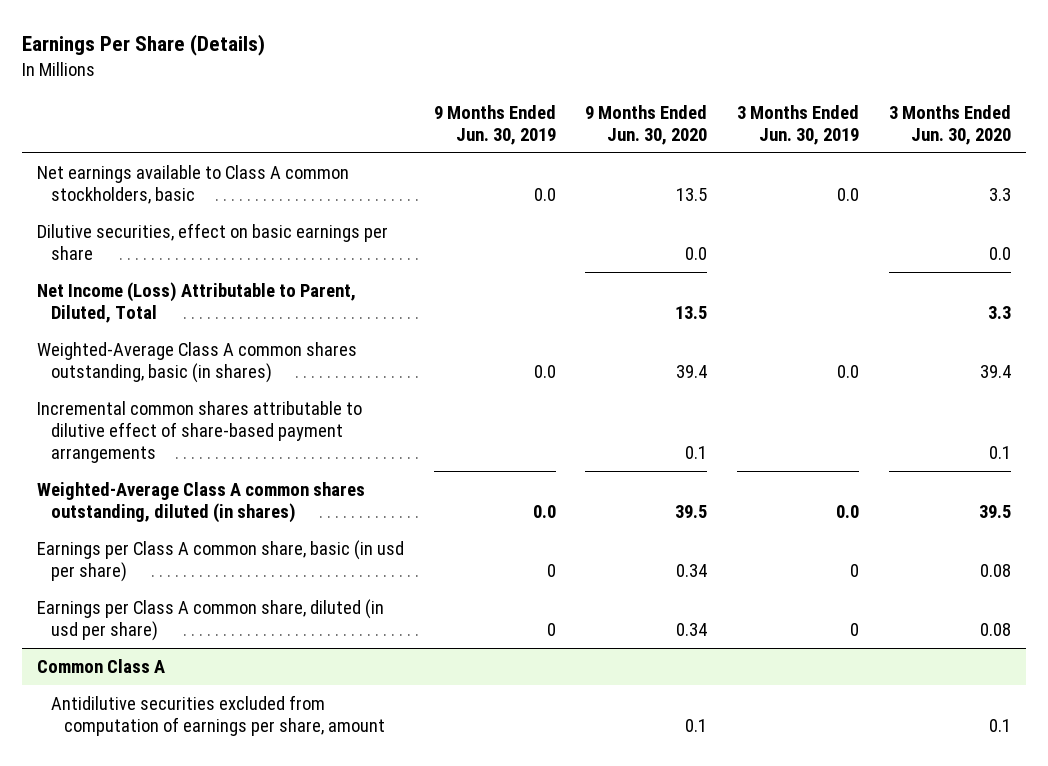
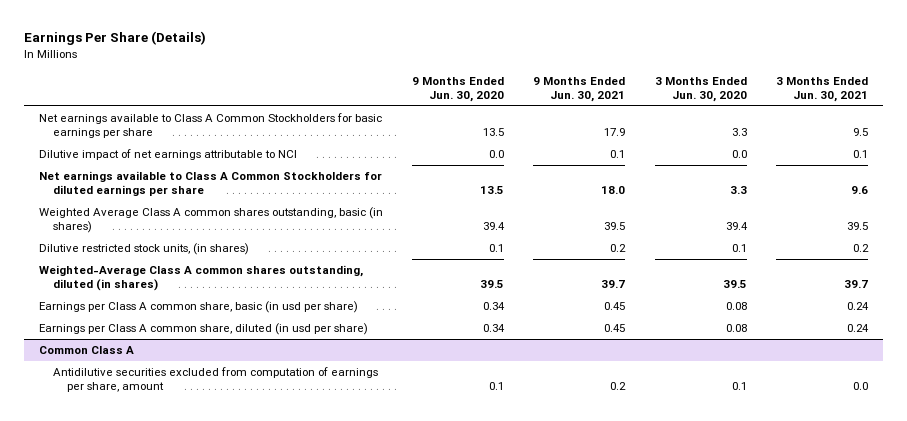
- | 9 Months Ended Jun. 30, 2019 | 9 Months Ended Jun. 30, 2020 | 3 Months Ended Jun. 30, 2019 | 3 Months Ended Jun. 30, 2020
+ | 9 Months Ended Jun. 30, 2020 | 9 Months Ended Jun. 30, 2021 | 3 Months Ended Jun. 30, 2020 | 3 Months Ended Jun. 30, 2021
- Net earnings available to Class A common stockholders, basic | 0.0 | 13.5 | 0.0 | 3.3
- Dilutive securities, effect on basic earnings per share | | 0.0 | | 0.0
- Net Income (Loss) Attributable to Parent, Diluted, Total | | 13.5 | | 3.3
- Weighted-Average Class A common shares outstanding, basic (in shares) | 0.0 | 39.4 | 0.0 | 39.4
- Incremental common shares attributable to dilutive effect of share-based payment arrangements | | 0.1 | | 0.1
+ Net earnings available to Class A Common Stockholders for basic earnings per share | 13.5 | 17.9 | 3.3 | 9.5
+ Dilutive impact of net earnings attributable to NCI | 0.0 | 0.1 | 0.0 | 0.1
+ Net earnings available to Class A Common Stockholders for diluted earnings per share | 13.5 | 18.0 | 3.3 | 9.6
+ Weighted Average Class A common shares outstanding, basic (in shares) | 39.4 | 39.5 | 39.4 | 39.5
+ Dilutive restricted stock units, (in shares) | 0.1 | 0.2 | 0.1 | 0.2

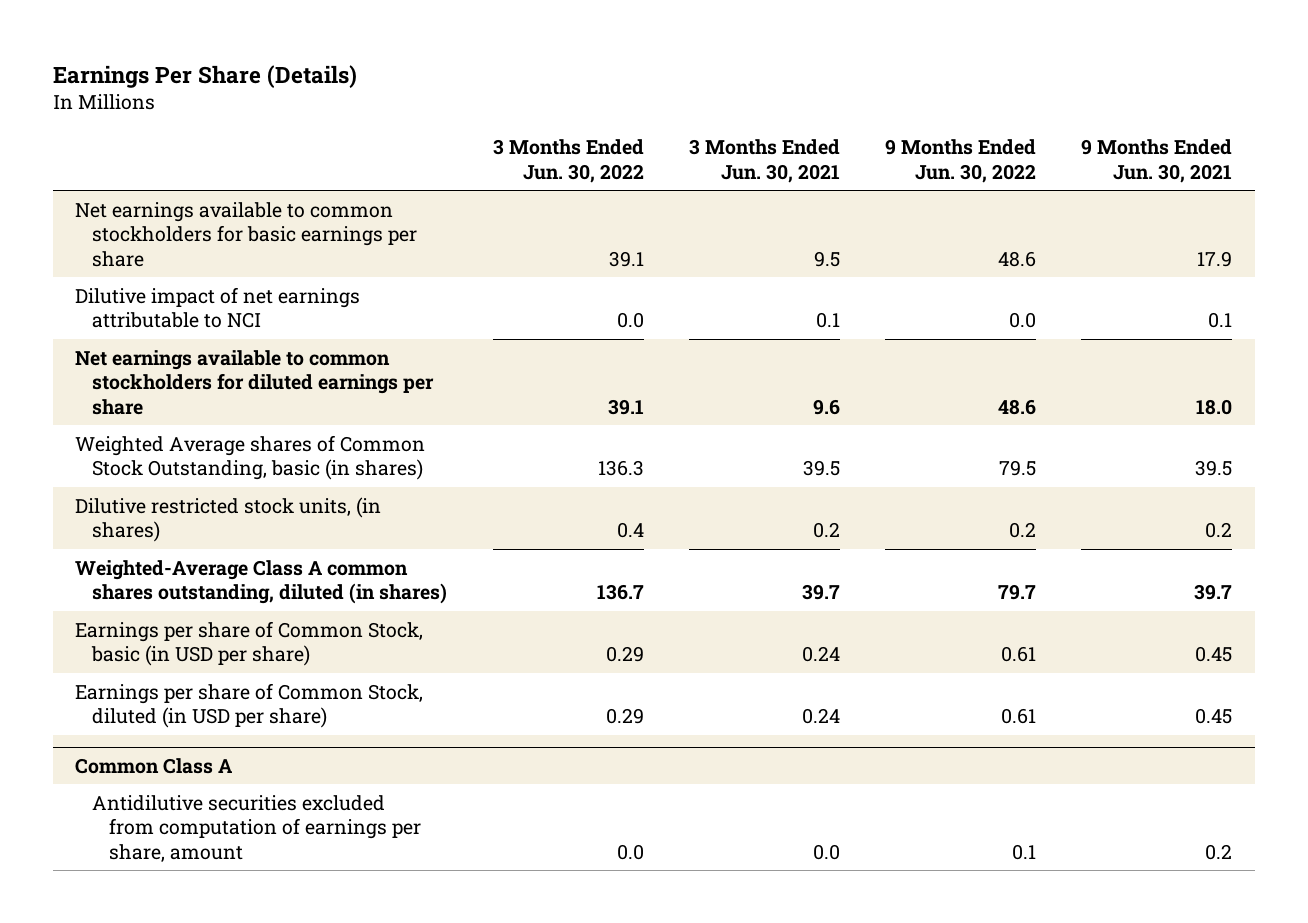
- | 9 Months Ended Jun. 30, 2020 | 9 Months Ended Jun. 30, 2021 | 3 Months Ended Jun. 30, 2020 | 3 Months Ended Jun. 30, 2021
+ | 3 Months Ended Jun. 30, 2022 | 3 Months Ended Jun. 30, 2021 | 9 Months Ended Jun. 30, 2022 | 9 Months Ended Jun. 30, 2021
- Net earnings available to Class A Common Stockholders for basic earnings per share | 13.5 | 17.9 | 3.3 | 9.5
+ Net earnings available to common stockholders for basic earnings per share | 39.1 | 9.5 | 48.6 | 17.9
- Net earnings available to Class A Common Stockholders for diluted earnings per share | 13.5 | 18.0 | 3.3 | 9.6
- Weighted Average Class A common shares outstanding, basic (in shares) | 39.4 | 39.5 | 39.4 | 39.5
+ Net earnings available to common stockholders for diluted earnings per share | 39.1 | 9.6 | 48.6 | 18.0
+ Weighted Average shares of Common Stock Outstanding, basic (in shares) | 136.3 | 39.5 | 79.5 | 39.5
- Earnings per Class A common share, basic (in usd per share) | 0.34 | 0.45 | 0.08 | 0.24
- Earnings per Class A common share, diluted (in usd per share) | 0.34 | 0.45 | 0.08 | 0.24
+ Earnings per share of Common Stock, basic (in USD per share) | 0.29 | 0.24 | 0.61 | 0.45
+ Earnings per share of Common Stock, diluted (in USD per share) | 0.29 | 0.24 | 0.61 | 0.45

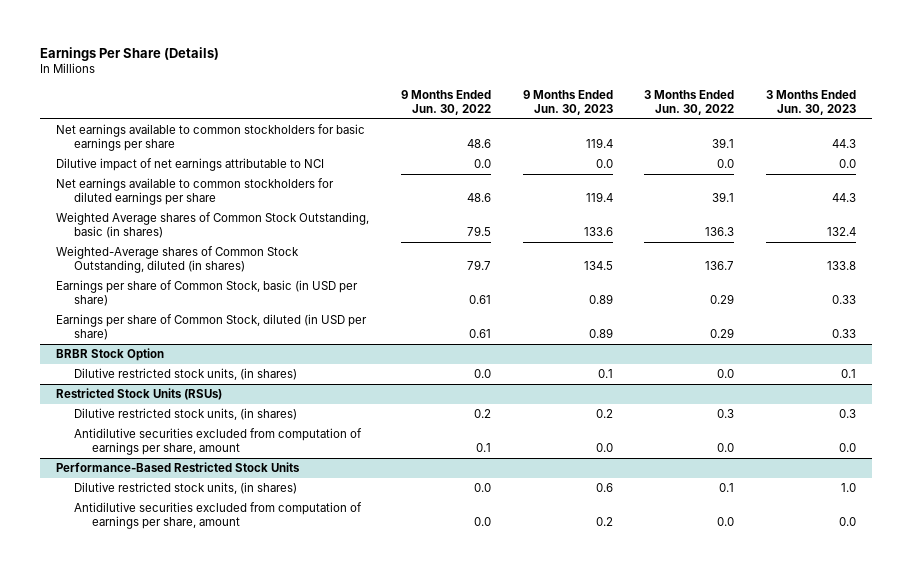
- | 3 Months Ended Jun. 30, 2022 | 3 Months Ended Jun. 30, 2021 | 9 Months Ended Jun. 30, 2022 | 9 Months Ended Jun. 30, 2021
+ | 9 Months Ended Jun. 30, 2022 | 9 Months Ended Jun. 30, 2023 | 3 Months Ended Jun. 30, 2022 | 3 Months Ended Jun. 30, 2023
- Dilutive restricted stock units, (in shares) | 0.4 | 0.2 | 0.2 | 0.2
- Weighted-Average Class A common shares outstanding, diluted (in shares) | 136.7 | 39.7 | 79.7 | 39.7
+ Weighted-Average shares of Common Stock Outstanding, diluted (in shares) | 79.7 | 134.5 | 136.7 | 133.8
- Common Class A
+ BRBR Stock Option
+ Dilutive restricted stock units, (in shares) | 0.0 | 0.1 | 0.0 | 0.1
+ Restricted Stock Units (RSUs)
+ Dilutive restricted stock units, (in shares) | 0.2 | 0.2 | 0.3 | 0.3
+ Performance-Based Restricted Stock Units
+ Dilutive restricted stock units, (in shares) | 0.0 | 0.6 | 0.1 | 1.0
+ Antidilutive securities excluded from computation of earnings per share, amount | 0.0 | 0.2 | 0.0 | 0.0

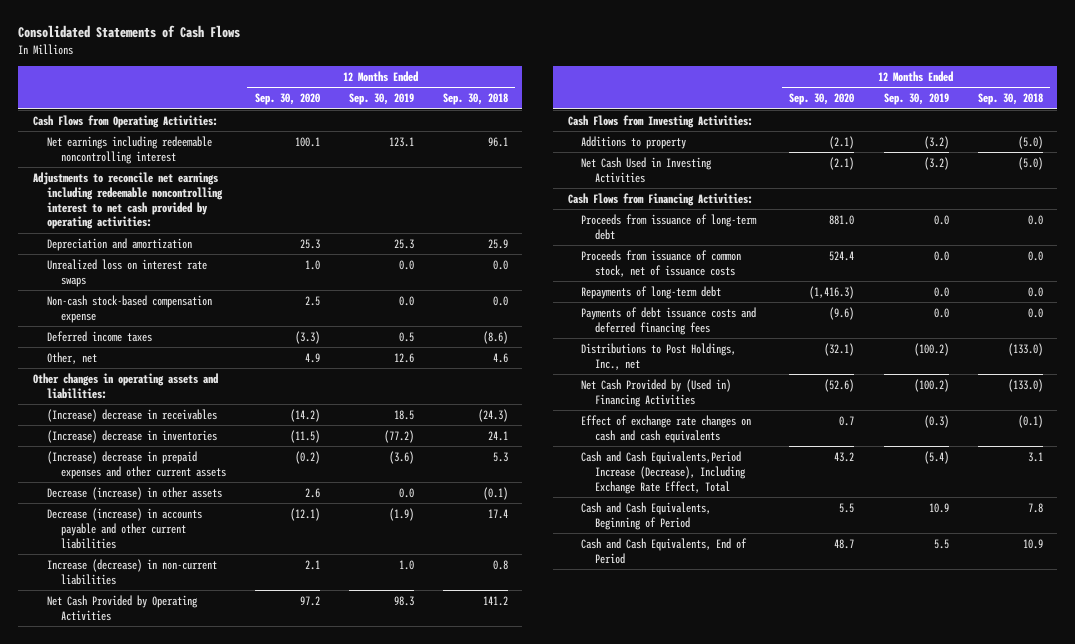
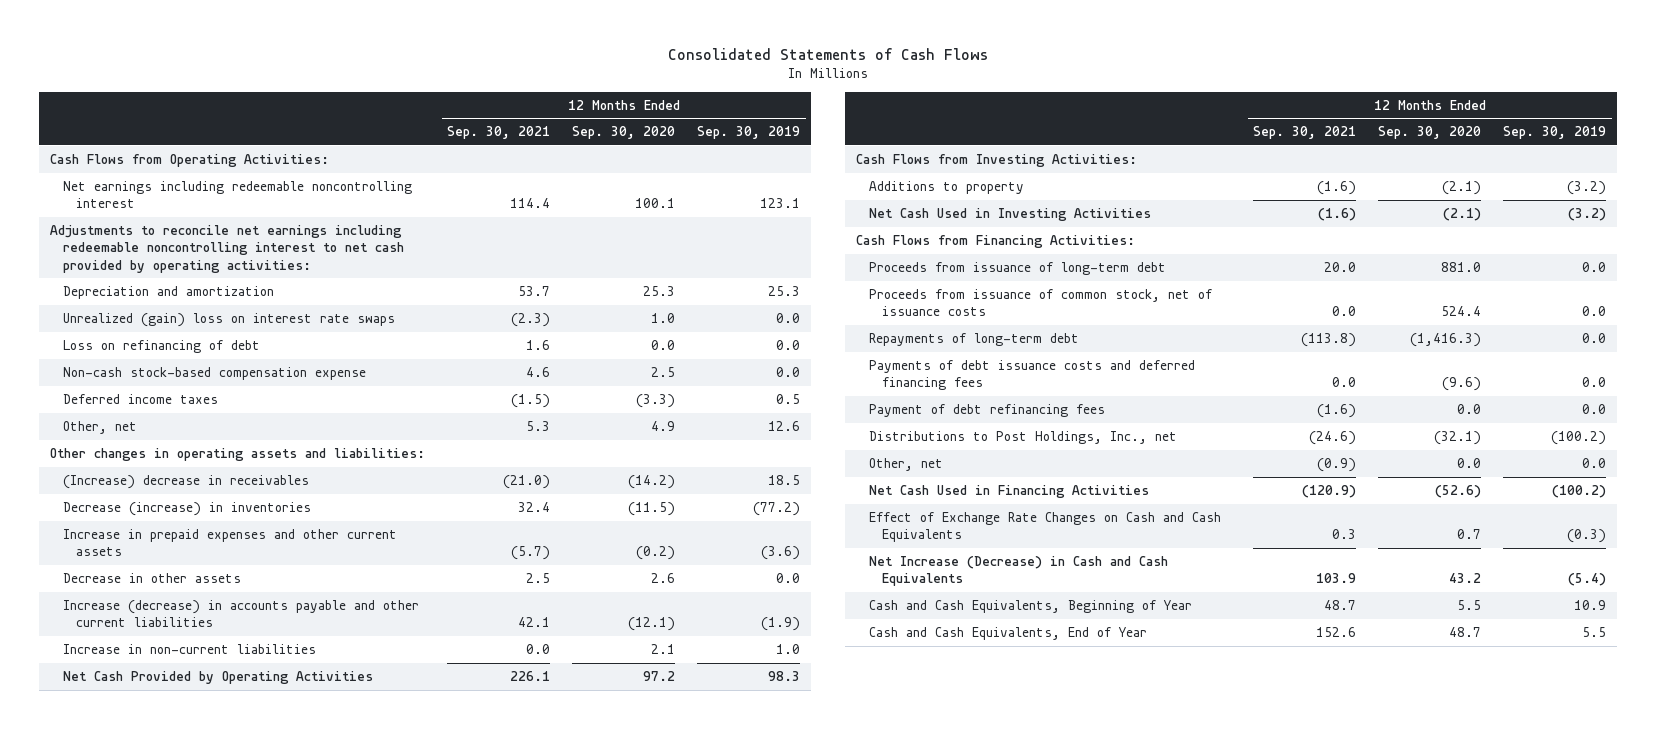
- | 12 Months Ended Sep. 30, 2020 | 12 Months Ended Sep. 30, 2019 | 12 Months Ended Sep. 30, 2018
+ | 12 Months Ended Sep. 30, 2021 | 12 Months Ended Sep. 30, 2020 | 12 Months Ended Sep. 30, 2019
- Unrealized loss on interest rate swaps | 1.0 | 0.0 | 0.0
+ Unrealized (gain) loss on interest rate swaps | (2.3) | 1.0 | 0.0
+ Loss on refinancing of debt | 1.6 | 0.0 | 0.0
- (Increase) decrease in inventories | (11.5) | (77.2) | 24.1
- (Increase) decrease in prepaid expenses and other current assets | (0.2) | (3.6) | 5.3
- Decrease (increase) in other assets | 2.6 | 0.0 | (0.1)
- Decrease (increase) in accounts payable and other current liabilities | (12.1) | (1.9) | 17.4
- Increase (decrease) in non-current liabilities | 2.1 | 1.0 | 0.8
+ Decrease (increase) in inventories | 32.4 | (11.5) | (77.2)
+ Increase in prepaid expenses and other current assets | (5.7) | (0.2) | (3.6)
+ Decrease in other assets | 2.5 | 2.6 | 0.0
+ Increase (decrease) in accounts payable and other current liabilities | 42.1 | (12.1) | (1.9)
+ Increase in non-current liabilities | 0.0 | 2.1 | 1.0
+ Payment of debt refinancing fees | (1.6) | 0.0 | 0.0
- Net Cash Provided by (Used in) Financing Activities | (52.6) | (100.2) | (133.0)
- Effect of exchange rate changes on cash and cash equivalents | 0.7 | (0.3) | (0.1)
- Cash and Cash Equivalents,Period Increase (Decrease), Including Exchange Rate Effect, Total | 43.2 | (5.4) | 3.1
- Cash and Cash Equivalents, Beginning of Period | 5.5 | 10.9 | 7.8
- Cash and Cash Equivalents, End of Period | 48.7 | 5.5 | 10.9
+ Other, net | (0.9) | 0.0 | 0.0
+ Net Cash Used in Financing Activities | (120.9) | (52.6) | (100.2)
+ Effect of Exchange Rate Changes on Cash and Cash Equivalents | 0.3 | 0.7 | (0.3)
+ Net Increase (Decrease) in Cash and Cash Equivalents | 103.9 | 43.2 | (5.4)
+ Cash and Cash Equivalents, Beginning of Year | 48.7 | 5.5 | 10.9
+ Cash and Cash Equivalents, End of Year | 152.6 | 48.7 | 5.5

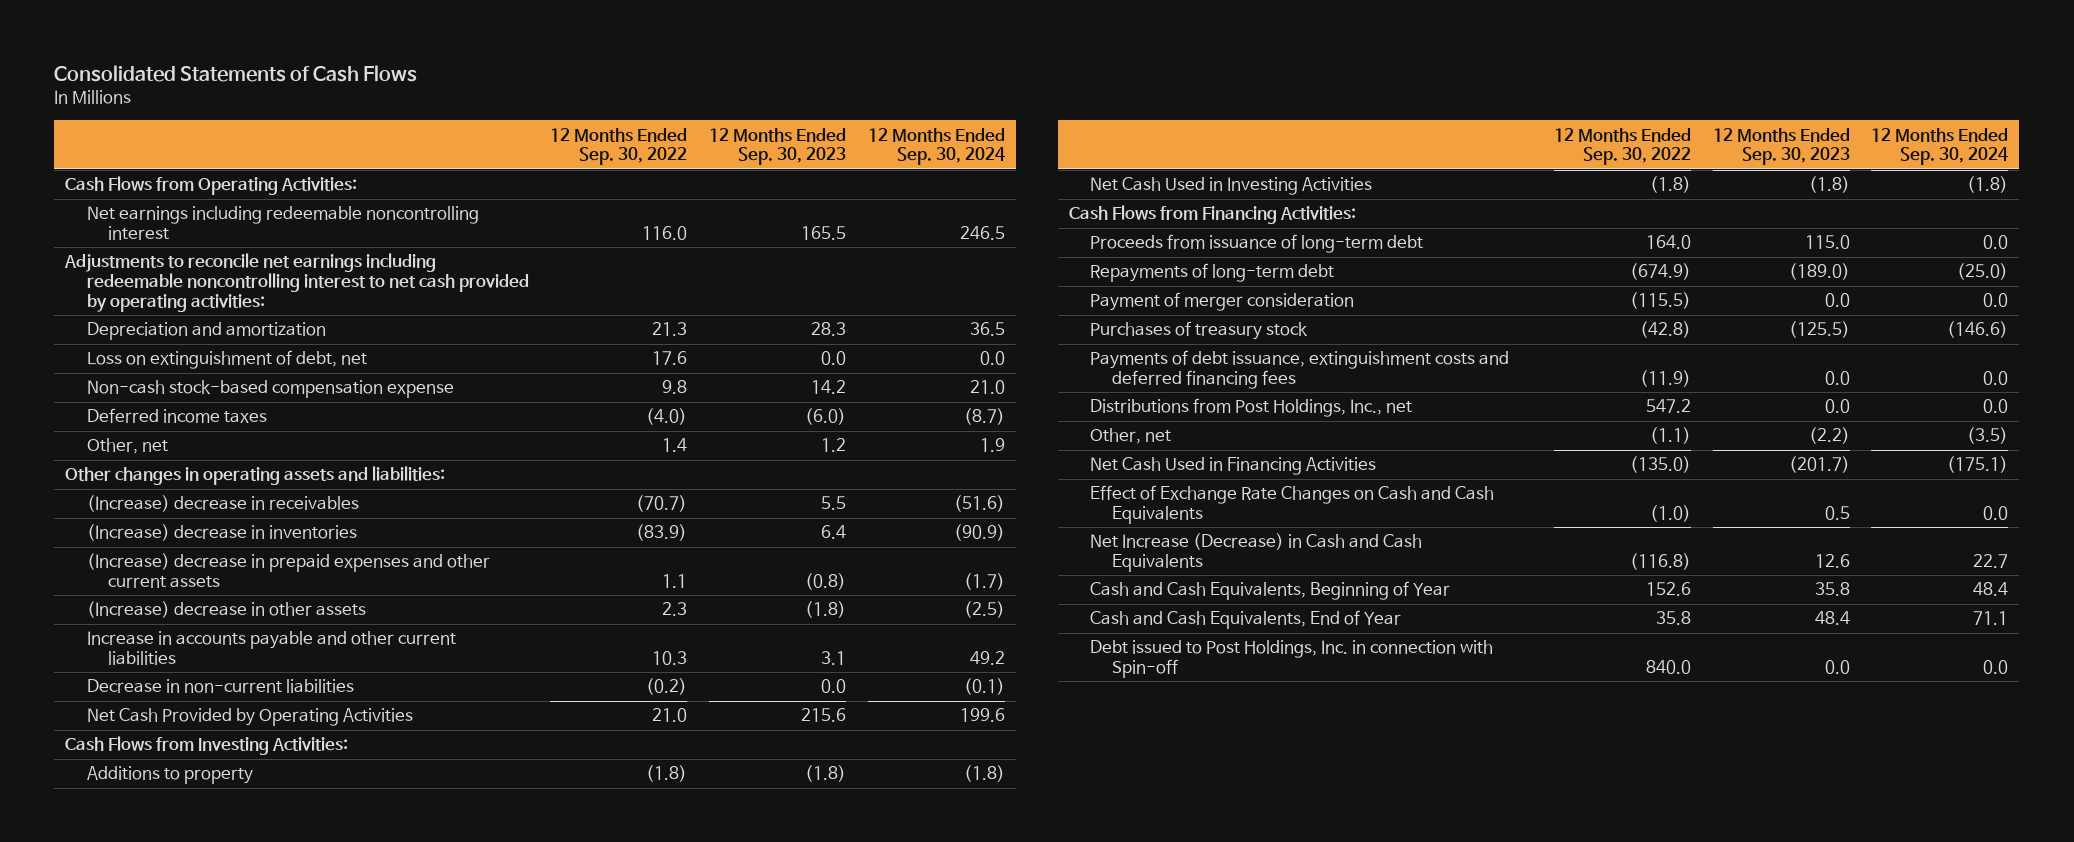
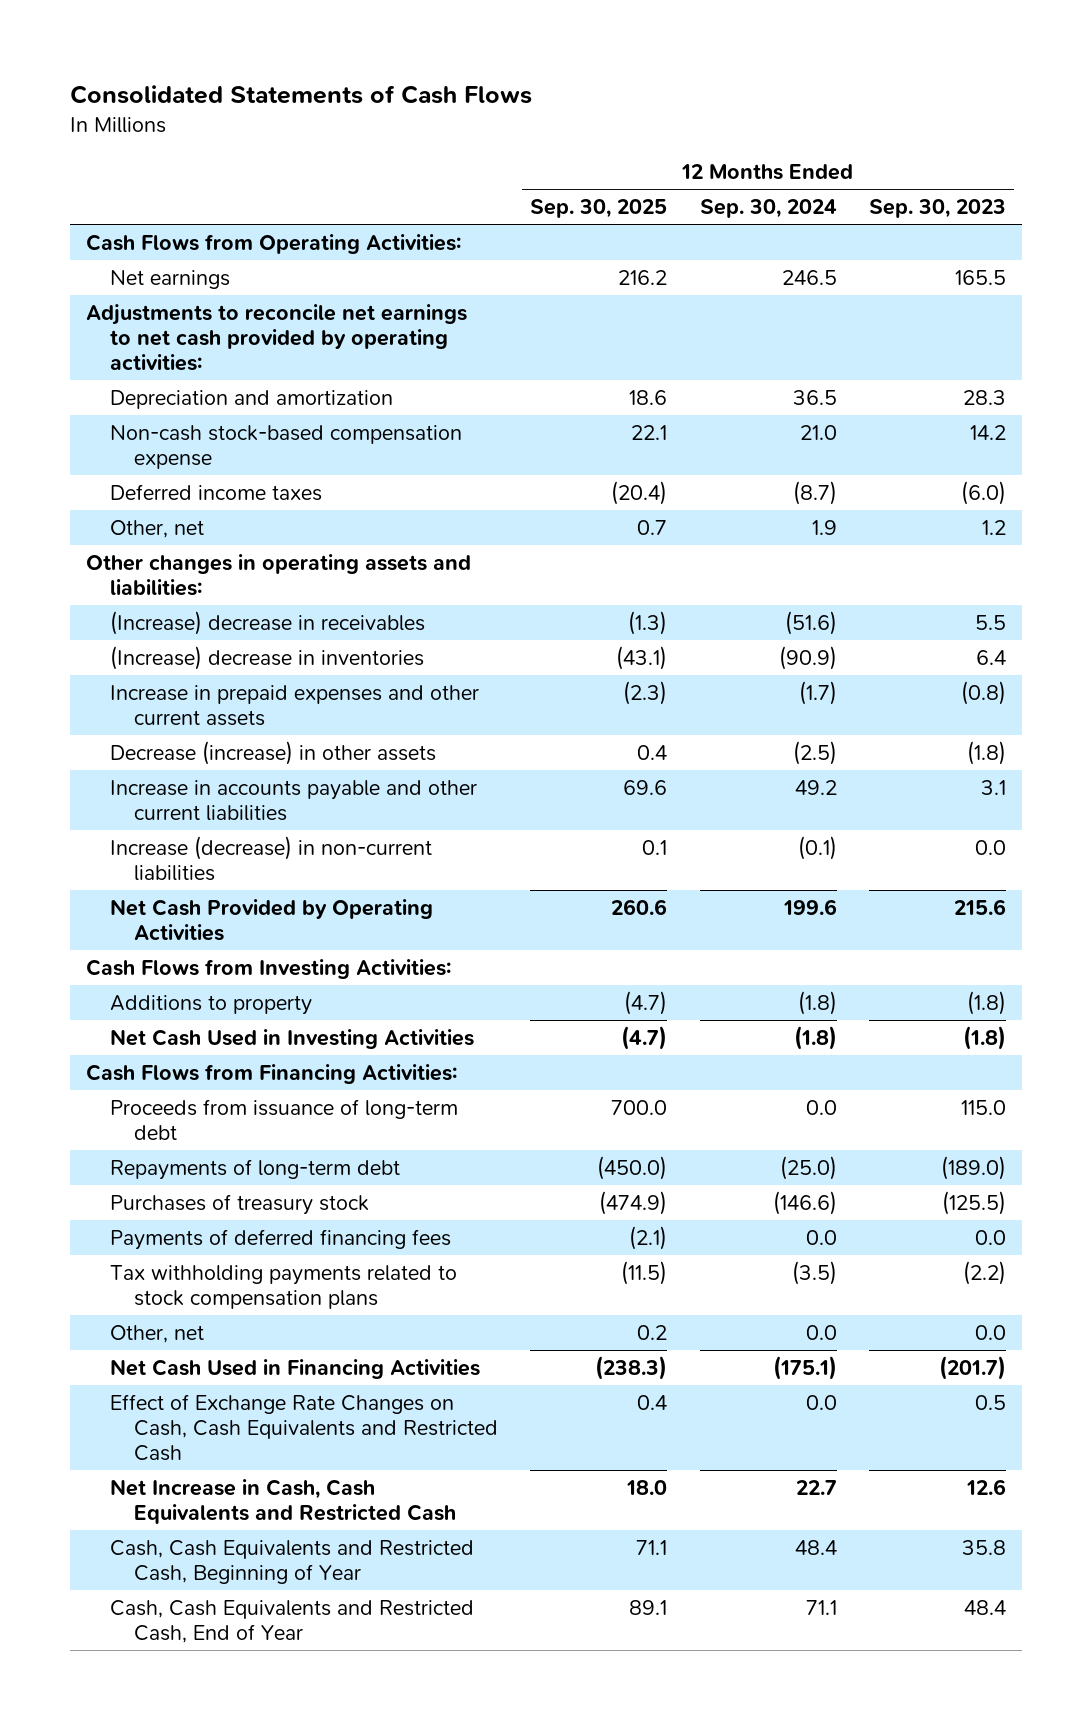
- | 12 Months Ended Sep. 30, 2022 | 12 Months Ended Sep. 30, 2023 | 12 Months Ended Sep. 30, 2024
+ | 12 Months Ended Sep. 30, 2025 | 12 Months Ended Sep. 30, 2024 | 12 Months Ended Sep. 30, 2023
- Net earnings including redeemable noncontrolling interest | 116.0 | 165.5 | 246.5
- Adjustments to reconcile net earnings including redeemable noncontrolling interest to net cash provided by operating activities:
+ Net earnings | 216.2 | 246.5 | 165.5
+ Adjustments to reconcile net earnings to net cash provided by operating activities:
- Loss on extinguishment of debt, net | 17.6 | 0.0 | 0.0
- (Increase) decrease in prepaid expenses and other current assets | 1.1 | (0.8) | (1.7)
- (Increase) decrease in other assets | 2.3 | (1.8) | (2.5)
+ Increase in prepaid expenses and other current assets | (2.3) | (1.7) | (0.8)
+ Decrease (increase) in other assets | 0.4 | (2.5) | (1.8)
- Decrease in non-current liabilities | (0.2) | 0.0 | (0.1)
+ Increase (decrease) in non-current liabilities | 0.1 | (0.1) | 0.0
- Payment of merger consideration | (115.5) | 0.0 | 0.0
- Payments of debt issuance, extinguishment costs and deferred financing fees | (11.9) | 0.0 | 0.0
- Distributions from Post Holdings, Inc., net | 547.2 | 0.0 | 0.0
- Other, net | (1.1) | (2.2) | (3.5)
+ Payments of deferred financing fees | (2.1) | 0.0 | 0.0
+ Tax withholding payments related to stock compensation plans | (11.5) | (3.5) | (2.2)
+ Other, net | 0.2 | 0.0 | 0.0
- Effect of Exchange Rate Changes on Cash and Cash Equivalents | (1.0) | 0.5 | 0.0
- Net Increase (Decrease) in Cash and Cash Equivalents | (116.8) | 12.6 | 22.7
- Cash and Cash Equivalents, Beginning of Year | 152.6 | 35.8 | 48.4
- Cash and Cash Equivalents, End of Year | 35.8 | 48.4 | 71.1
- Debt issued to Post Holdings, Inc. in connection with Spin-off | 840.0 | 0.0 | 0.0
+ Effect of Exchange Rate Changes on Cash, Cash Equivalents and Restricted Cash | 0.4 | 0.0 | 0.5
+ Net Increase in Cash, Cash Equivalents and Restricted Cash | 18.0 | 22.7 | 12.6
+ Cash, Cash Equivalents and Restricted Cash, Beginning of Year | 71.1 | 48.4 | 35.8
+ Cash, Cash Equivalents and Restricted Cash, End of Year | 89.1 | 71.1 | 48.4

